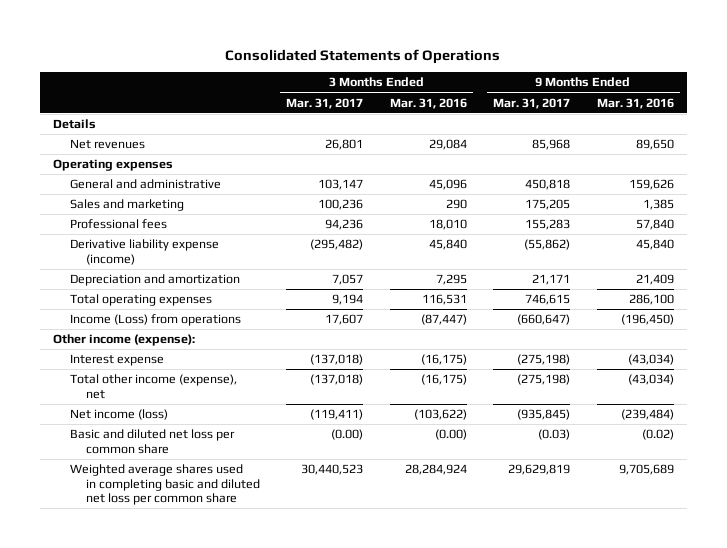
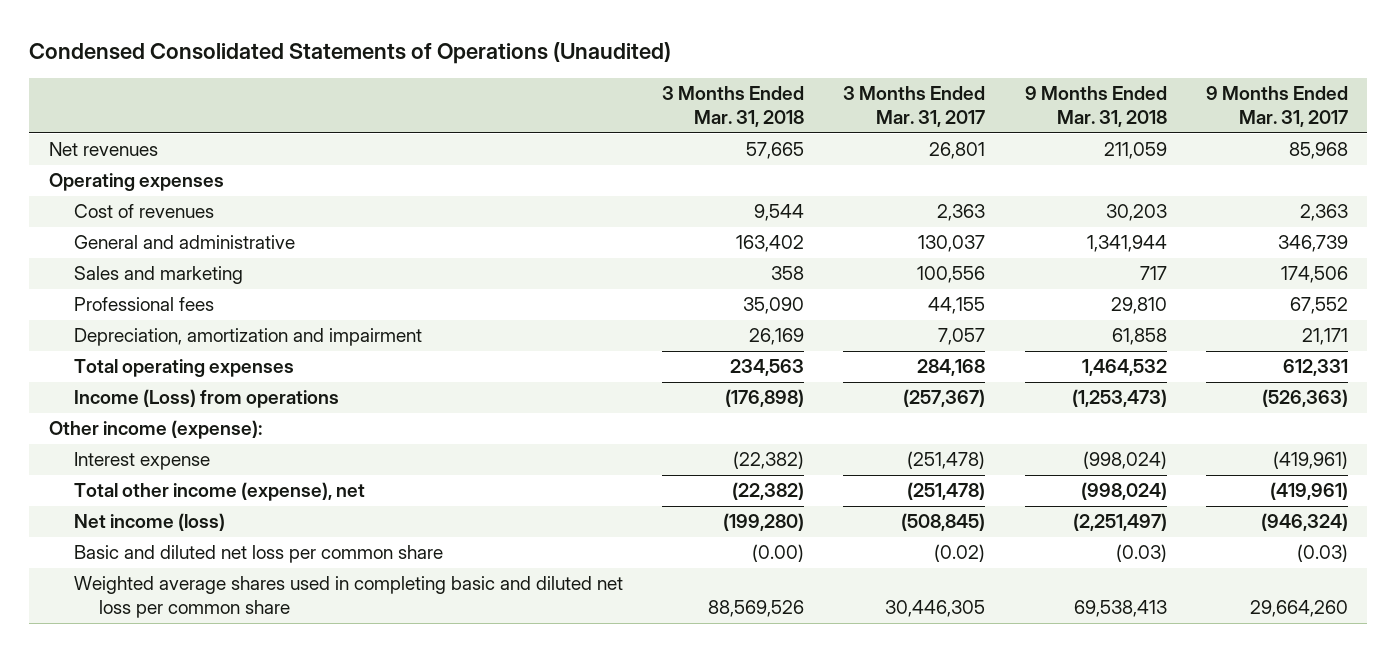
- Consolidated Statements of Operations
+ Condensed Consolidated Statements of Operations (Unaudited)
- | 3 Months Ended Mar. 31, 2017 | 3 Months Ended Mar. 31, 2016 | 9 Months Ended Mar. 31, 2017 | 9 Months Ended Mar. 31, 2016
+ | 3 Months Ended Mar. 31, 2018 | 3 Months Ended Mar. 31, 2017 | 9 Months Ended Mar. 31, 2018 | 9 Months Ended Mar. 31, 2017
- Details
- General and administrative | 103,147 | 45,096 | 450,818 | 159,626
- Sales and marketing | 100,236 | 290 | 175,205 | 1,385
- Professional fees | 94,236 | 18,010 | 155,283 | 57,840
- Derivative liability expense (income) | (295,482) | 45,840 | (55,862) | 45,840
- Depreciation and amortization | 7,057 | 7,295 | 21,171 | 21,409
- Total operating expenses | 9,194 | 116,531 | 746,615 | 286,100
- Income (Loss) from operations | 17,607 | (87,447) | (660,647) | (196,450)
+ Cost of revenues | 9,544 | 2,363 | 30,203 | 2,363
+ General and administrative | 163,402 | 130,037 | 1,341,944 | 346,739
+ Sales and marketing | 358 | 100,556 | 717 | 174,506
+ Professional fees | 35,090 | 44,155 | 29,810 | 67,552
+ Depreciation, amortization and impairment | 26,169 | 7,057 | 61,858 | 21,171
+ Total operating expenses | 234,563 | 284,168 | 1,464,532 | 612,331
+ Income (Loss) from operations | (176,898) | (257,367) | (1,253,473) | (526,363)
- Interest expense | (137,018) | (16,175) | (275,198) | (43,034)
- Total other income (expense), net | (137,018) | (16,175) | (275,198) | (43,034)
- Net income (loss) | (119,411) | (103,622) | (935,845) | (239,484)
- Basic and diluted net loss per common share | (0.00) | (0.00) | (0.03) | (0.02)
- Weighted average shares used in completing basic and diluted net loss per common share | 30,440,523 | 28,284,924 | 29,629,819 | 9,705,689
+ Interest expense | (22,382) | (251,478) | (998,024) | (419,961)
+ Total other income (expense), net | (22,382) | (251,478) | (998,024) | (419,961)
+ Net income (loss) | (199,280) | (508,845) | (2,251,497) | (946,324)
+ Basic and diluted net loss per common share | (0.00) | (0.02) | (0.03) | (0.03)
+ Weighted average shares used in completing basic and diluted net loss per common share | 88,569,526 | 30,446,305 | 69,538,413 | 29,664,260

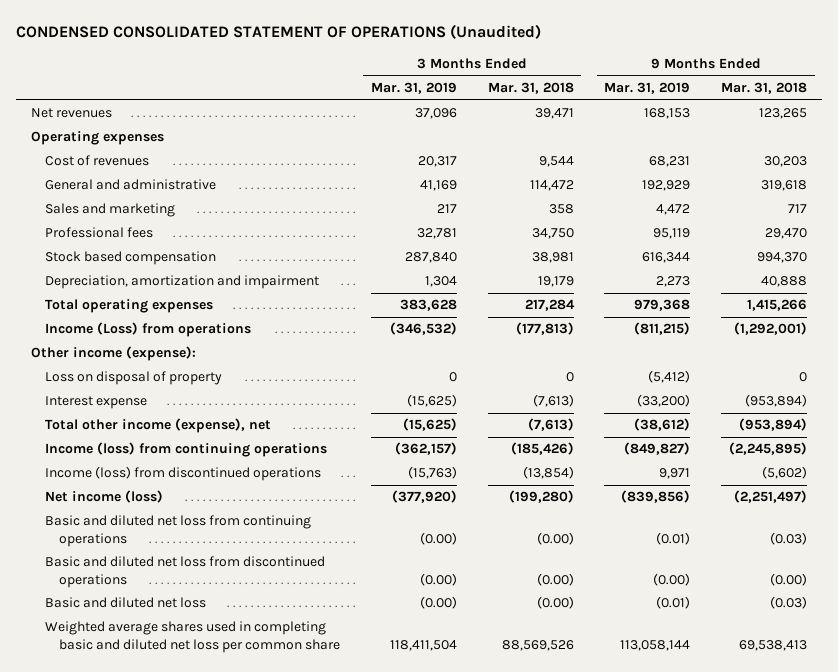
- Condensed Consolidated Statements of Operations (Unaudited)
+ CONDENSED CONSOLIDATED STATEMENT OF OPERATIONS (Unaudited)
- | 3 Months Ended Mar. 31, 2018 | 3 Months Ended Mar. 31, 2017 | 9 Months Ended Mar. 31, 2018 | 9 Months Ended Mar. 31, 2017
+ | 3 Months Ended Mar. 31, 2019 | 3 Months Ended Mar. 31, 2018 | 9 Months Ended Mar. 31, 2019 | 9 Months Ended Mar. 31, 2018
- Net revenues | 57,665 | 26,801 | 211,059 | 85,968
+ Net revenues | 37,096 | 39,471 | 168,153 | 123,265
- General and administrative | 163,402 | 130,037 | 1,341,944 | 346,739
+ General and administrative | 41,169 | 114,472 | 192,929 | 319,618
- Professional fees | 35,090 | 44,155 | 29,810 | 67,552
- Depreciation, amortization and impairment | 26,169 | 7,057 | 61,858 | 21,171
- Total operating expenses | 234,563 | 284,168 | 1,464,532 | 612,331
- Income (Loss) from operations | (176,898) | (257,367) | (1,253,473) | (526,363)
+ Professional fees | 32,781 | 34,750 | 95,119 | 29,470
+ Stock based compensation | 287,840 | 38,981 | 616,344 | 994,370
+ Depreciation, amortization and impairment | 1,304 | 19,179 | 2,273 | 40,888
+ Total operating expenses | 383,628 | 217,284 | 979,368 | 1,415,266
+ Income (Loss) from operations | (346,532) | (177,813) | (811,215) | (1,292,001)
- Interest expense | (22,382) | (251,478) | (998,024) | (419,961)
- Total other income (expense), net | (22,382) | (251,478) | (998,024) | (419,961)
+ Loss on disposal of property | 0 | 0 | (5,412) | 0
+ Interest expense | (15,625) | (7,613) | (33,200) | (953,894)
+ Total other income (expense), net | (15,625) | (7,613) | (38,612) | (953,894)
+ Income (loss) from continuing operations | (362,157) | (185,426) | (849,827) | (2,245,895)
+ Income (loss) from discontinued operations | (15,763) | (13,854) | 9,971 | (5,602)
- Basic and diluted net loss per common share | (0.00) | (0.02) | (0.03) | (0.03)
+ Basic and diluted net loss from continuing operations | (0.00) | (0.00) | (0.01) | (0.03)
+ Basic and diluted net loss from discontinued operations | (0.00) | (0.00) | (0.00) | (0.00)
+ Basic and diluted net loss | (0.00) | (0.00) | (0.01) | (0.03)

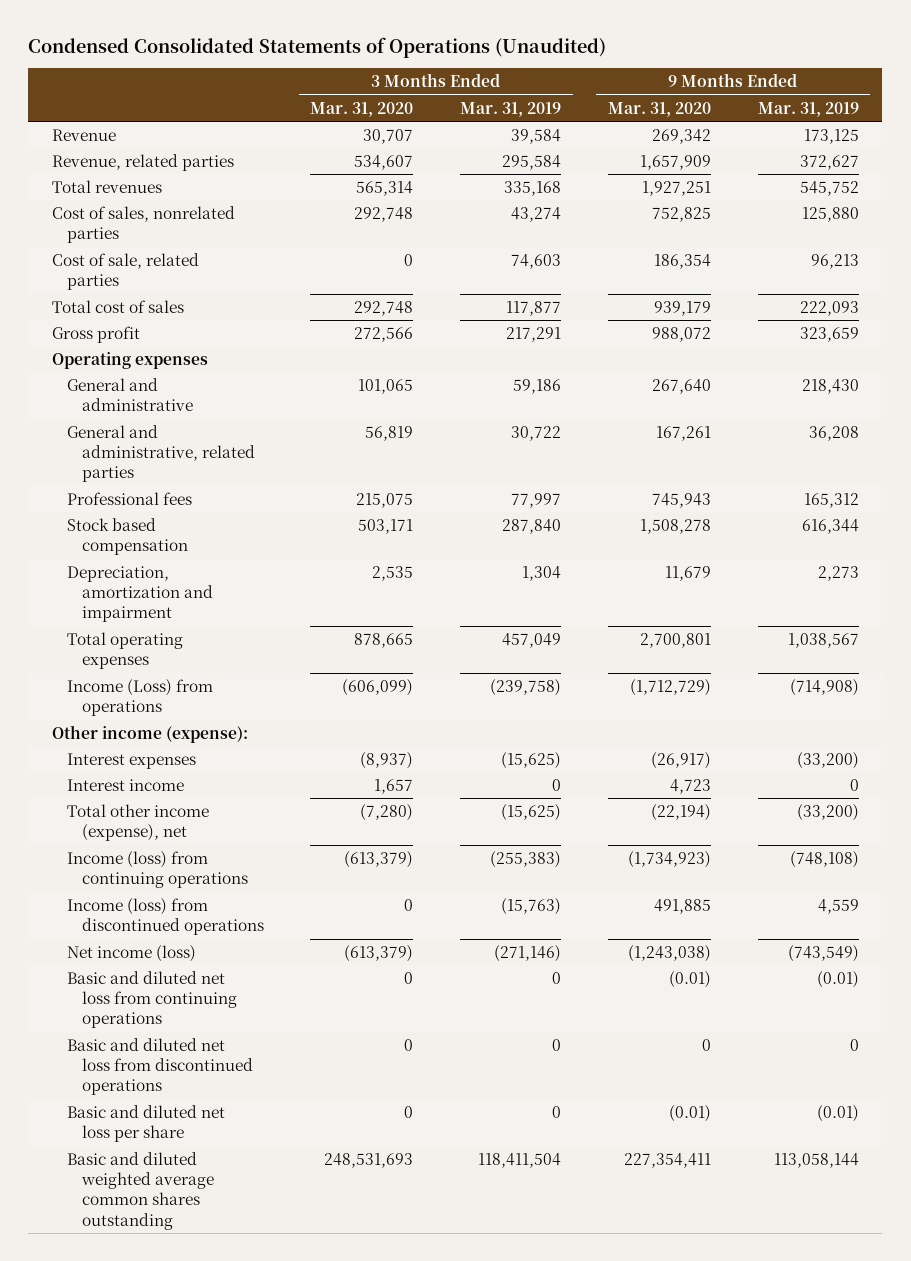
- CONDENSED CONSOLIDATED STATEMENT OF OPERATIONS (Unaudited)
+ Condensed Consolidated Statements of Operations (Unaudited)
- | 3 Months Ended Mar. 31, 2019 | 3 Months Ended Mar. 31, 2018 | 9 Months Ended Mar. 31, 2019 | 9 Months Ended Mar. 31, 2018
+ | 3 Months Ended Mar. 31, 2020 | 3 Months Ended Mar. 31, 2019 | 9 Months Ended Mar. 31, 2020 | 9 Months Ended Mar. 31, 2019
- Net revenues | 37,096 | 39,471 | 168,153 | 123,265
+ Revenue | 30,707 | 39,584 | 269,342 | 173,125
+ Revenue, related parties | 534,607 | 295,584 | 1,657,909 | 372,627
+ Total revenues | 565,314 | 335,168 | 1,927,251 | 545,752
+ Cost of sales, nonrelated parties | 292,748 | 43,274 | 752,825 | 125,880
+ Cost of sale, related parties | 0 | 74,603 | 186,354 | 96,213
+ Total cost of sales | 292,748 | 117,877 | 939,179 | 222,093
+ Gross profit | 272,566 | 217,291 | 988,072 | 323,659
- Cost of revenues | 20,317 | 9,544 | 68,231 | 30,203
- General and administrative | 41,169 | 114,472 | 192,929 | 319,618
- Sales and marketing | 217 | 358 | 4,472 | 717
- Professional fees | 32,781 | 34,750 | 95,119 | 29,470
+ General and administrative | 101,065 | 59,186 | 267,640 | 218,430
+ General and administrative, related parties | 56,819 | 30,722 | 167,261 | 36,208
+ Professional fees | 215,075 | 77,997 | 745,943 | 165,312
- Total operating expenses | 383,628 | 217,284 | 979,368 | 1,415,266
- Income (Loss) from operations | (346,532) | (177,813) | (811,215) | (1,292,001)
+ Total operating expenses | 878,665 | 457,049 | 2,700,801 | 1,038,567
+ Income (Loss) from operations | (606,099) | (239,758) | (1,712,729) | (714,908)
- Loss on disposal of property | 0 | 0 | (5,412) | 0
- Interest expense | (15,625) | (7,613) | (33,200) | (953,894)
- Total other income (expense), net | (15,625) | (7,613) | (38,612) | (953,894)
- Income (loss) from continuing operations | (362,157) | (185,426) | (849,827) | (2,245,895)
- Income (loss) from discontinued operations | (15,763) | (13,854) | 9,971 | (5,602)
- Net income (loss) | (377,920) | (199,280) | (839,856) | (2,251,497)
- Basic and diluted net loss from continuing operations | (0.00) | (0.00) | (0.01) | (0.03)
- Basic and diluted net loss from discontinued operations | (0.00) | (0.00) | (0.00) | (0.00)
- Basic and diluted net loss | (0.00) | (0.00) | (0.01) | (0.03)
- Weighted average shares used in completing basic and diluted net loss per common share | 118,411,504 | 88,569,526 | 113,058,144 | 69,538,413
+ Interest expenses | (8,937) | (15,625) | (26,917) | (33,200)
+ Interest income | 1,657 | 0 | 4,723 | 0
+ Total other income (expense), net | (7,280) | (15,625) | (22,194) | (33,200)
+ Income (loss) from continuing operations | (613,379) | (255,383) | (1,734,923) | (748,108)
+ Income (loss) from discontinued operations | 0 | (15,763) | 491,885 | 4,559
+ Net income (loss) | (613,379) | (271,146) | (1,243,038) | (743,549)
+ Basic and diluted net loss from continuing operations | 0 | 0 | (0.01) | (0.01)
+ Basic and diluted net loss from discontinued operations | 0 | 0 | 0 | 0
+ Basic and diluted net loss per share | 0 | 0 | (0.01) | (0.01)
+ Basic and diluted weighted average common shares outstanding | 248,531,693 | 118,411,504 | 227,354,411 | 113,058,144

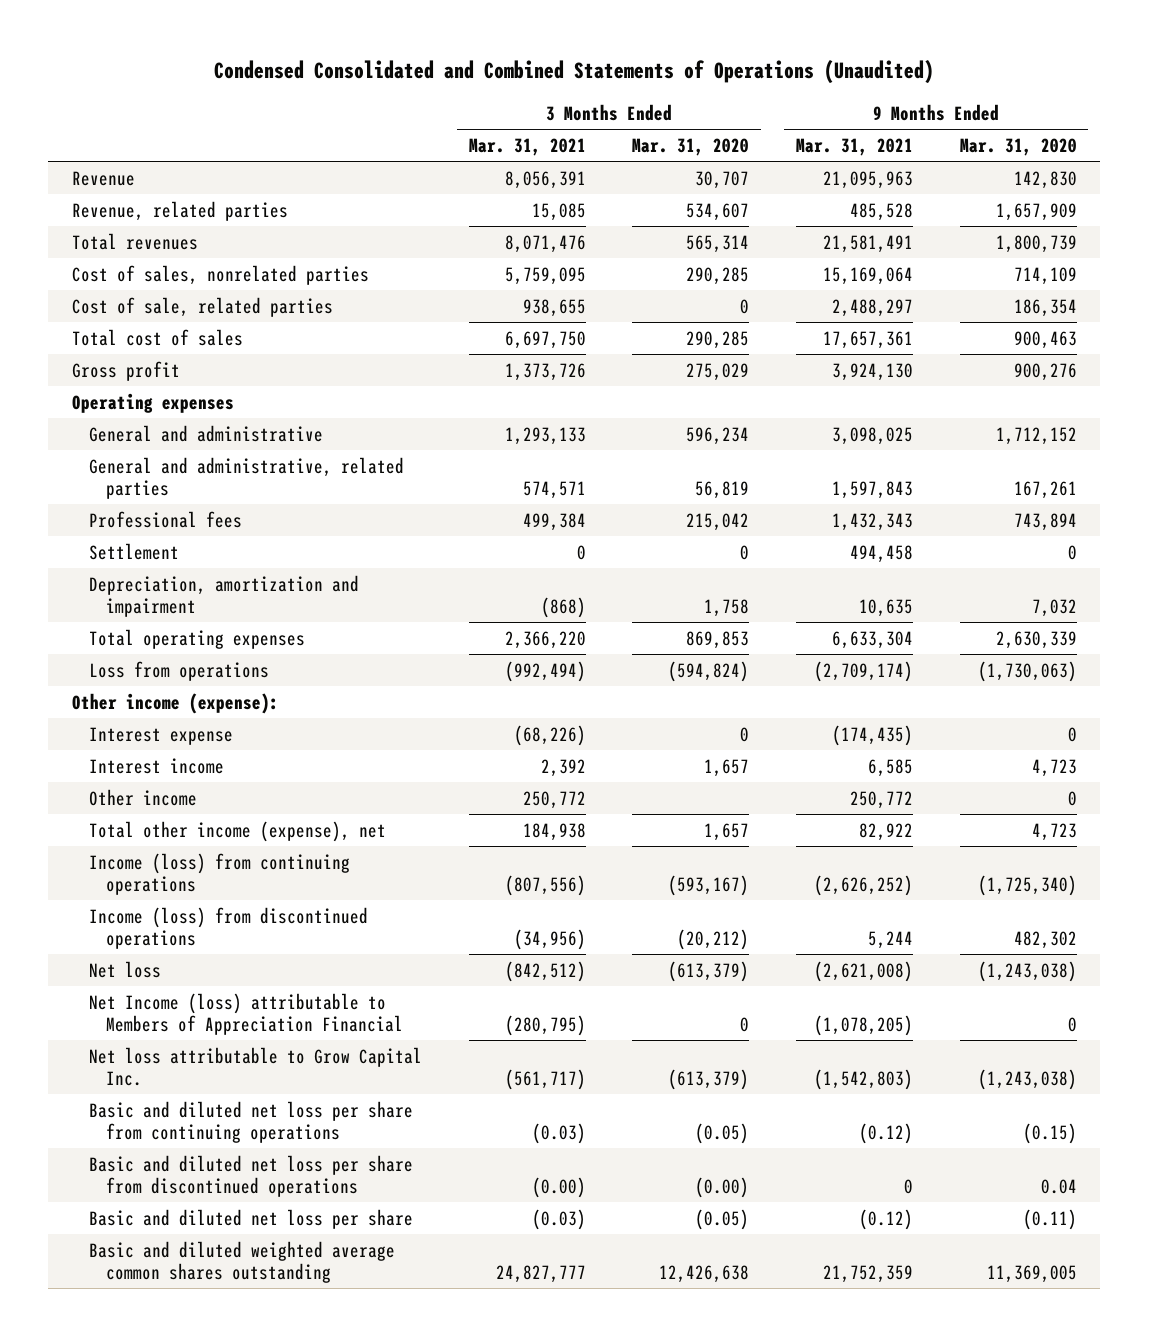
- Condensed Consolidated Statements of Operations (Unaudited)
+ Condensed Consolidated and Combined Statements of Operations (Unaudited)
- | 3 Months Ended Mar. 31, 2020 | 3 Months Ended Mar. 31, 2019 | 9 Months Ended Mar. 31, 2020 | 9 Months Ended Mar. 31, 2019
+ | 3 Months Ended Mar. 31, 2021 | 3 Months Ended Mar. 31, 2020 | 9 Months Ended Mar. 31, 2021 | 9 Months Ended Mar. 31, 2020
- Revenue | 30,707 | 39,584 | 269,342 | 173,125
+ Revenue | 8,056,391 | 30,707 | 21,095,963 | 142,830
- Total revenues | 565,314 | 335,168 | 1,927,251 | 545,752
- Cost of sales, nonrelated parties | 292,748 | 43,274 | 752,825 | 125,880
+ Total revenues | 8,071,476 | 565,314 | 21,581,491 | 1,800,739
+ Cost of sales, nonrelated parties | 5,759,095 | 290,285 | 15,169,064 | 714,109
- Total cost of sales | 292,748 | 117,877 | 939,179 | 222,093
- Gross profit | 272,566 | 217,291 | 988,072 | 323,659
+ Total cost of sales | 6,697,750 | 290,285 | 17,657,361 | 900,463
+ Gross profit | 1,373,726 | 275,029 | 3,924,130 | 900,276
- General and administrative | 101,065 | 59,186 | 267,640 | 218,430
+ General and administrative | 1,293,133 | 596,234 | 3,098,025 | 1,712,152
- Professional fees | 215,075 | 77,997 | 745,943 | 165,312
- Stock based compensation | 503,171 | 287,840 | 1,508,278 | 616,344
- Depreciation, amortization and impairment | 2,535 | 1,304 | 11,679 | 2,273
- Total operating expenses | 878,665 | 457,049 | 2,700,801 | 1,038,567
- Income (Loss) from operations | (606,099) | (239,758) | (1,712,729) | (714,908)
+ Professional fees | 499,384 | 215,042 | 1,432,343 | 743,894
+ Settlement | 0 | 0 | 494,458 | 0
+ Depreciation, amortization and impairment | (868) | 1,758 | 10,635 | 7,032
+ Total operating expenses | 2,366,220 | 869,853 | 6,633,304 | 2,630,339
+ Loss from operations | (992,494) | (594,824) | (2,709,174) | (1,730,063)
- Interest expenses | (8,937) | (15,625) | (26,917) | (33,200)
+ Interest expense | (68,226) | 0 | (174,435) | 0
- Total other income (expense), net | (7,280) | (15,625) | (22,194) | (33,200)
- Income (loss) from continuing operations | (613,379) | (255,383) | (1,734,923) | (748,108)
- Income (loss) from discontinued operations | 0 | (15,763) | 491,885 | 4,559
- Net income (loss) | (613,379) | (271,146) | (1,243,038) | (743,549)
- Basic and diluted net loss from continuing operations | 0 | 0 | (0.01) | (0.01)
- Basic and diluted net loss from discontinued operations | 0 | 0 | 0 | 0
- Basic and diluted net loss per share | 0 | 0 | (0.01) | (0.01)
- Basic and diluted weighted average common shares outstanding | 248,531,693 | 118,411,504 | 227,354,411 | 113,058,144
+ Other income | 250,772 | | 250,772 | 0
+ Total other income (expense), net | 184,938 | 1,657 | 82,922 | 4,723
+ Income (loss) from continuing operations | (807,556) | (593,167) | (2,626,252) | (1,725,340)
+ Income (loss) from discontinued operations | (34,956) | (20,212) | 5,244 | 482,302
+ Net loss | (842,512) | (613,379) | (2,621,008) | (1,243,038)
+ Net Income (loss) attributable to Members of Appreciation Financial | (280,795) | 0 | (1,078,205) | 0
+ Net loss attributable to Grow Capital Inc. | (561,717) | (613,379) | (1,542,803) | (1,243,038)
+ Basic and diluted net loss per share from continuing operations | (0.03) | (0.05) | (0.12) | (0.15)
+ Basic and diluted net loss per share from discontinued operations | (0.00) | (0.00) | 0 | 0.04
+ Basic and diluted net loss per share | (0.03) | (0.05) | (0.12) | (0.11)
+ Basic and diluted weighted average common shares outstanding | 24,827,777 | 12,426,638 | 21,752,359 | 11,369,005

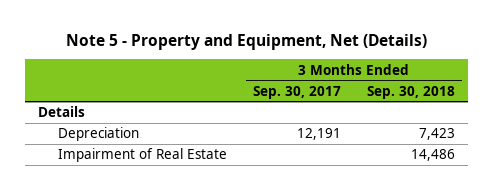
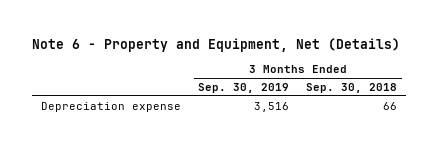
- Note 5 - Property and Equipment, Net (Details)
+ Note 6 - Property and Equipment, Net (Details)
- | 3 Months Ended Sep. 30, 2017 | 3 Months Ended Sep. 30, 2018
+ | 3 Months Ended Sep. 30, 2019 | 3 Months Ended Sep. 30, 2018
- Details
- Depreciation | 12,191 | 7,423
- Impairment of Real Estate | | 14,486
+ Depreciation expense | 3,516 | 66

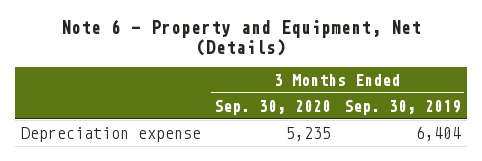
- | 3 Months Ended Sep. 30, 2019 | 3 Months Ended Sep. 30, 2018
+ | 3 Months Ended Sep. 30, 2020 | 3 Months Ended Sep. 30, 2019
- Depreciation expense | 3,516 | 66
+ Depreciation expense | 5,235 | 6,404

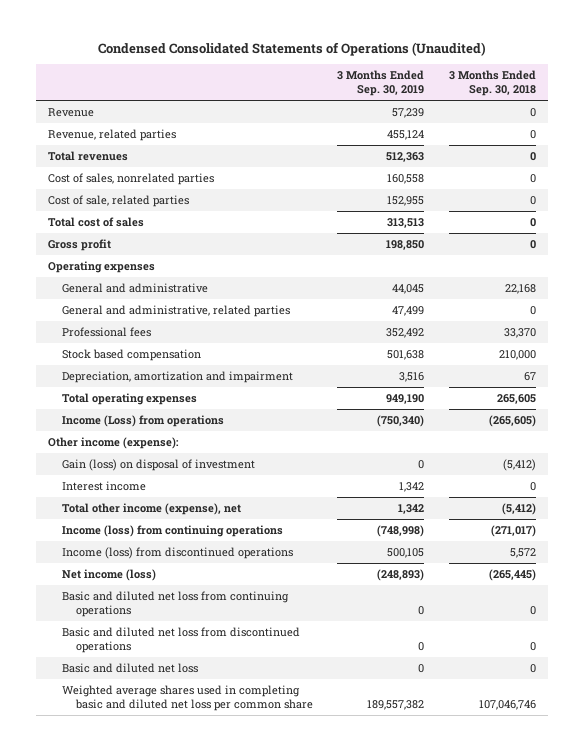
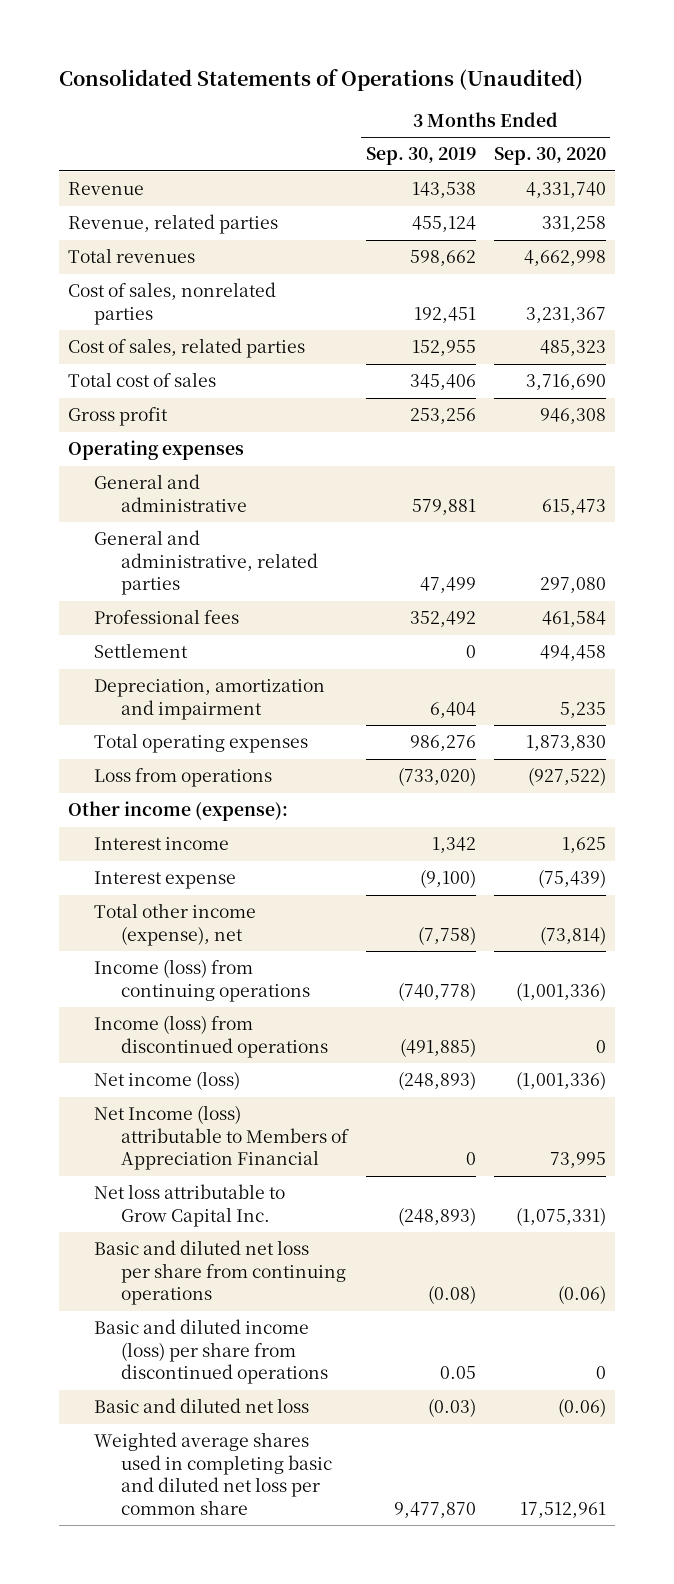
- Condensed Consolidated Statements of Operations (Unaudited)
+ Consolidated Statements of Operations (Unaudited)
- | 3 Months Ended Sep. 30, 2019 | 3 Months Ended Sep. 30, 2018
+ | 3 Months Ended Sep. 30, 2019 | 3 Months Ended Sep. 30, 2020
- Revenue | 57,239 | 0
+ Revenue | 143,538 | 4,331,740
- Total revenues | 512,363 | 0
- Cost of sales, nonrelated parties | 160,558 | 0
- Cost of sale, related parties | 152,955 | 0
- Total cost of sales | 313,513 | 0
- Gross profit | 198,850 | 0
+ Total revenues | 598,662 | 4,662,998
+ Cost of sales, nonrelated parties | 192,451 | 3,231,367
+ Cost of sales, related parties | 152,955 | 485,323
+ Total cost of sales | 345,406 | 3,716,690
+ Gross profit | 253,256 | 946,308
- General and administrative | 44,045 | 22,168
+ General and administrative | 579,881 | 615,473
- Stock based compensation | 501,638 | 210,000
- Depreciation, amortization and impairment | 3,516 | 67
- Total operating expenses | 949,190 | 265,605
- Income (Loss) from operations | (750,340) | (265,605)
+ Settlement | 0 | 494,458
+ Depreciation, amortization and impairment | 6,404 | 5,235
+ Total operating expenses | 986,276 | 1,873,830
+ Loss from operations | (733,020) | (927,522)
- Gain (loss) on disposal of investment | 0 | (5,412)
- Total other income (expense), net | 1,342 | (5,412)
- Income (loss) from continuing operations | (748,998) | (271,017)
- Income (loss) from discontinued operations | 500,105 | 5,572
+ Interest expense | (9,100) | (75,439)
+ Total other income (expense), net | (7,758) | (73,814)
+ Income (loss) from continuing operations | (740,778) | (1,001,336)
+ Income (loss) from discontinued operations | (491,885) | 0
- Basic and diluted net loss from continuing operations | 0 | 0
- Basic and diluted net loss from discontinued operations | 0 | 0
- Basic and diluted net loss | 0 | 0
- Weighted average shares used in completing basic and diluted net loss per common share | 189,557,382 | 107,046,746
+ Net Income (loss) attributable to Members of Appreciation Financial | 0 | 73,995
+ Net loss attributable to Grow Capital Inc. | (248,893) | (1,075,331)
+ Basic and diluted net loss per share from continuing operations | (0.08) | (0.06)
+ Basic and diluted income (loss) per share from discontinued operations | 0.05 | 0
+ Basic and diluted net loss | (0.03) | (0.06)
+ Weighted average shares used in completing basic and diluted net loss per common share | 9,477,870 | 17,512,961

